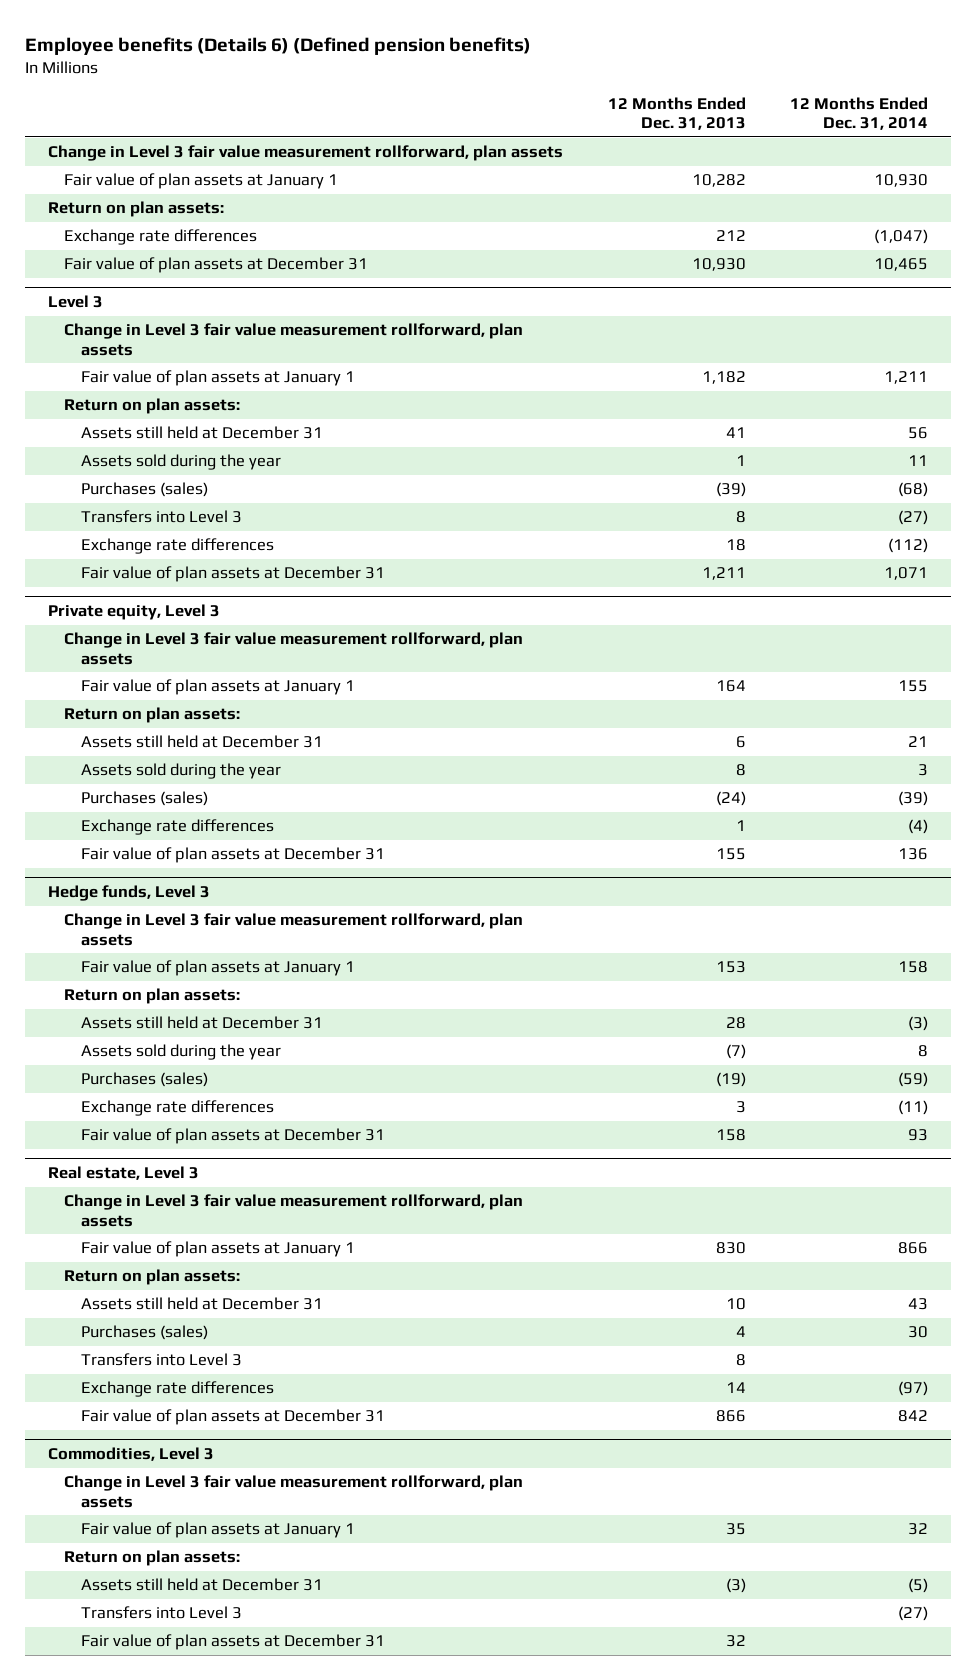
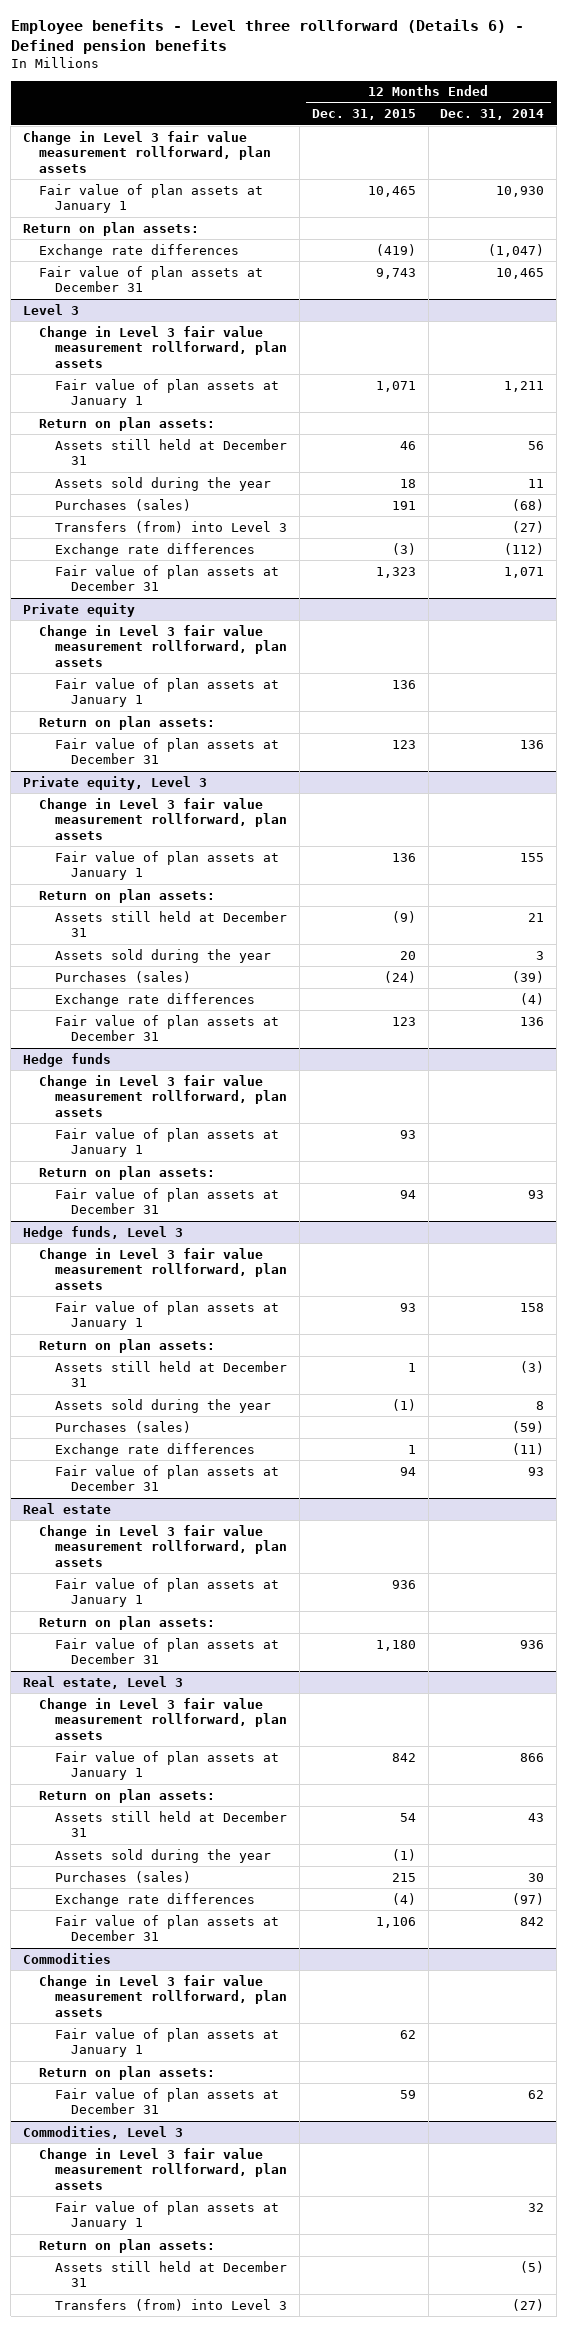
- Employee benefits (Details 6) (Defined pension benefits)
+ Employee benefits - Level three rollforward (Details 6) - Defined pension benefits
- | 12 Months Ended Dec. 31, 2013 | 12 Months Ended Dec. 31, 2014
+ | 12 Months Ended Dec. 31, 2015 | 12 Months Ended Dec. 31, 2014
@ Level 3
- Transfers into Level 3 | 8 | (27)
+ Transfers (from) into Level 3 | | (27)
+ Private equity
+ Change in Level 3 fair value measurement rollforward, plan assets
+ Fair value of plan assets at January 1 | 136 |
+ Return on plan assets:
+ Fair value of plan assets at December 31 | 123 | 136
+ Hedge funds
+ Change in Level 3 fair value measurement rollforward, plan assets
+ Fair value of plan assets at January 1 | 93 |
+ Return on plan assets:
+ Fair value of plan assets at December 31 | 94 | 93
+ Real estate
+ Change in Level 3 fair value measurement rollforward, plan assets
+ Fair value of plan assets at January 1 | 936 |
+ Return on plan assets:
+ Fair value of plan assets at December 31 | 1,180 | 936
@ Real estate, Level 3
+ Assets sold during the year | (1) |
- Transfers into Level 3 | 8 |
+ Commodities
+ Change in Level 3 fair value measurement rollforward, plan assets
+ Fair value of plan assets at January 1 | 62 |
+ Return on plan assets:
+ Fair value of plan assets at December 31 | 59 | 62
@ Commodities, Level 3
- Transfers into Level 3 | | (27)
- Fair value of plan assets at December 31 | 32 |
+ Transfers (from) into Level 3 | | (27)

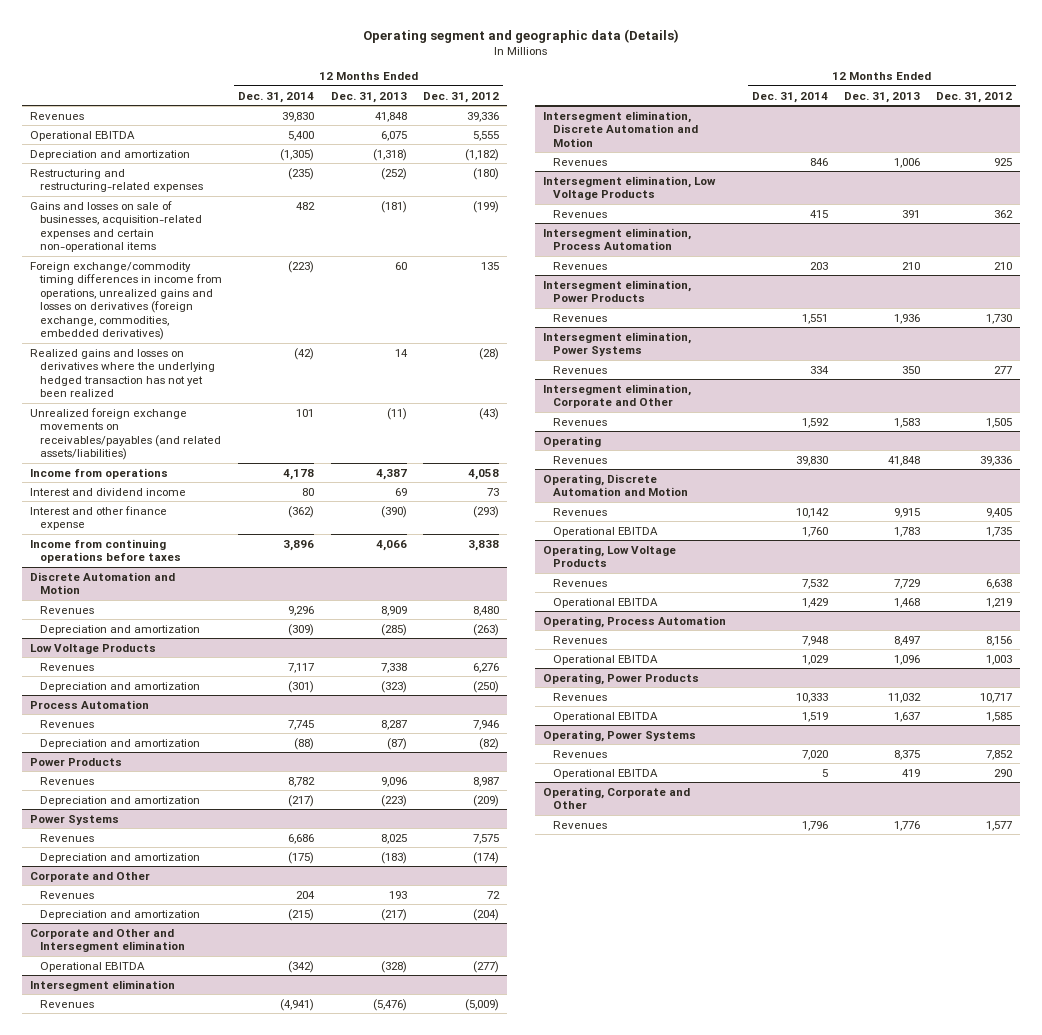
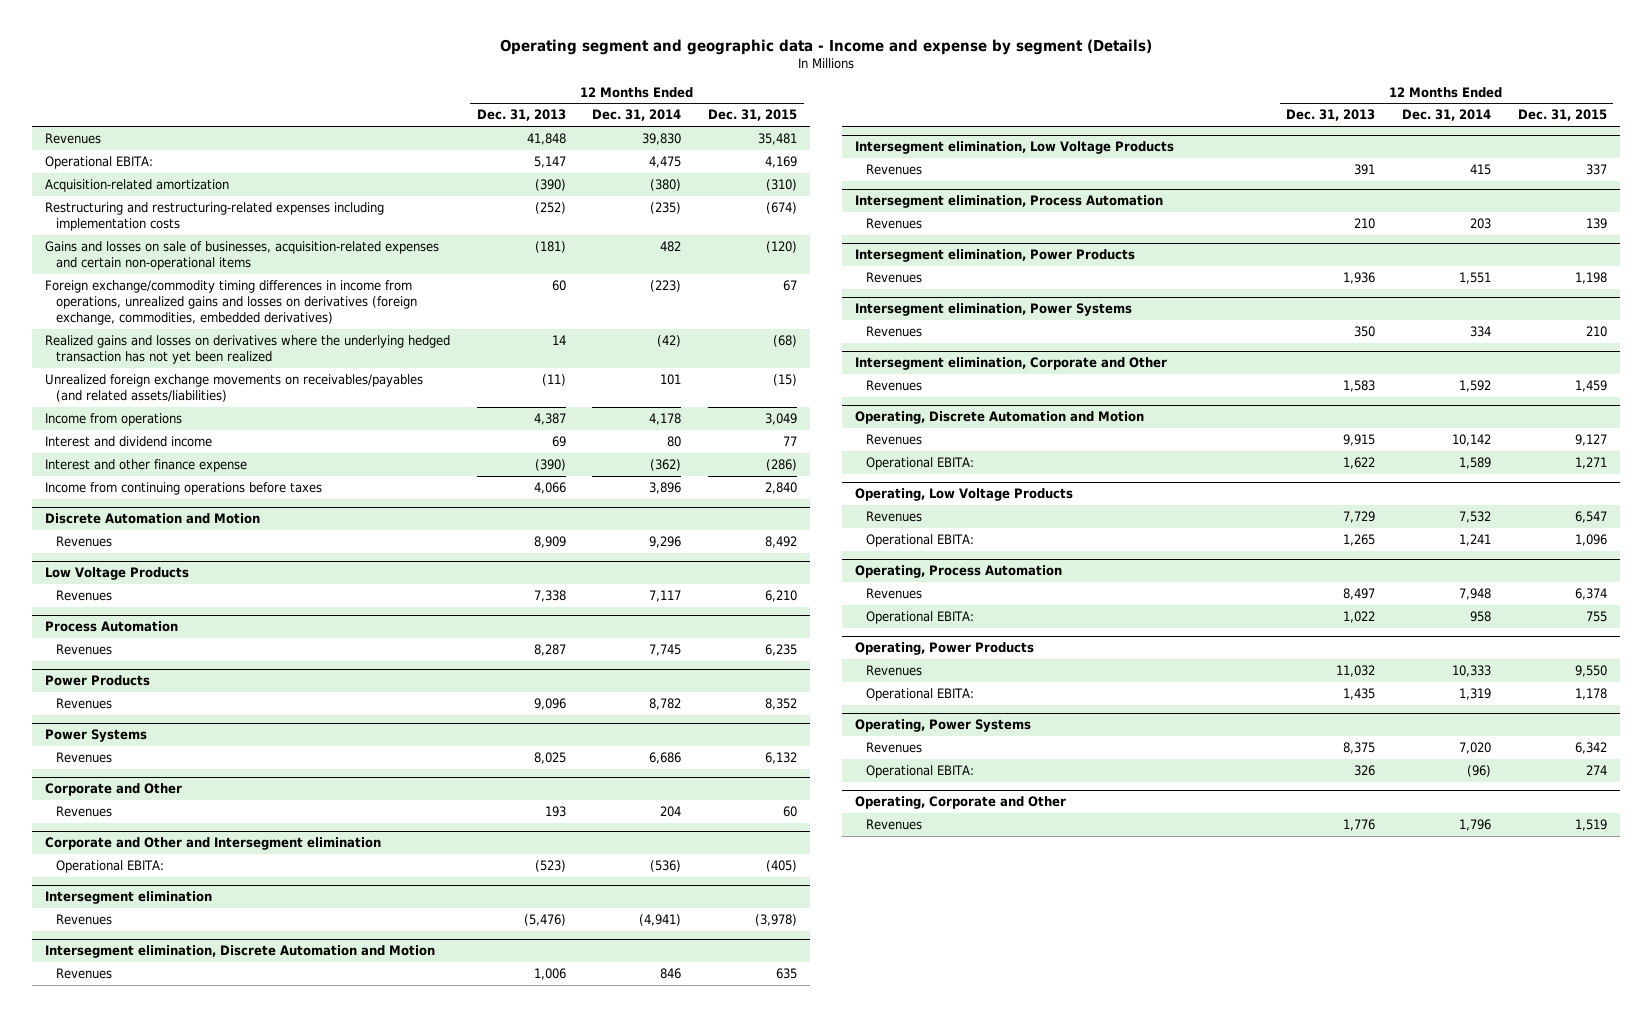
- Operating segment and geographic data (Details)
+ Operating segment and geographic data - Income and expense by segment (Details)
- | 12 Months Ended Dec. 31, 2014 | 12 Months Ended Dec. 31, 2013 | 12 Months Ended Dec. 31, 2012
+ | 12 Months Ended Dec. 31, 2013 | 12 Months Ended Dec. 31, 2014 | 12 Months Ended Dec. 31, 2015
- Operational EBITDA | 5,400 | 6,075 | 5,555
- Depreciation and amortization | (1,305) | (1,318) | (1,182)
- Restructuring and restructuring-related expenses | (235) | (252) | (180)
+ Operational EBITA: | 5,147 | 4,475 | 4,169
+ Acquisition-related amortization | (390) | (380) | (310)
+ Restructuring and restructuring-related expenses including implementation costs | (252) | (235) | (674)
@ Discrete Automation and Motion
- Depreciation and amortization | (309) | (285) | (263)
@ Low Voltage Products
- Depreciation and amortization | (301) | (323) | (250)
@ Process Automation
- Depreciation and amortization | (88) | (87) | (82)
@ Power Products
- Depreciation and amortization | (217) | (223) | (209)
@ Power Systems
- Depreciation and amortization | (175) | (183) | (174)
@ Corporate and Other
- Depreciation and amortization | (215) | (217) | (204)
@ Corporate and Other and Intersegment elimination
- Operational EBITDA | (342) | (328) | (277)
+ Operational EBITA: | (523) | (536) | (405)
- Operating
- Revenues | 39,830 | 41,848 | 39,336
@ Operating, Discrete Automation and Motion
- Operational EBITDA | 1,760 | 1,783 | 1,735
+ Operational EBITA: | 1,622 | 1,589 | 1,271
@ Operating, Low Voltage Products
- Operational EBITDA | 1,429 | 1,468 | 1,219
+ Operational EBITA: | 1,265 | 1,241 | 1,096
@ Operating, Process Automation
- Operational EBITDA | 1,029 | 1,096 | 1,003
+ Operational EBITA: | 1,022 | 958 | 755
@ Operating, Power Products
- Operational EBITDA | 1,519 | 1,637 | 1,585
+ Operational EBITA: | 1,435 | 1,319 | 1,178
@ Operating, Power Systems
- Operational EBITDA | 5 | 419 | 290
+ Operational EBITA: | 326 | (96) | 274

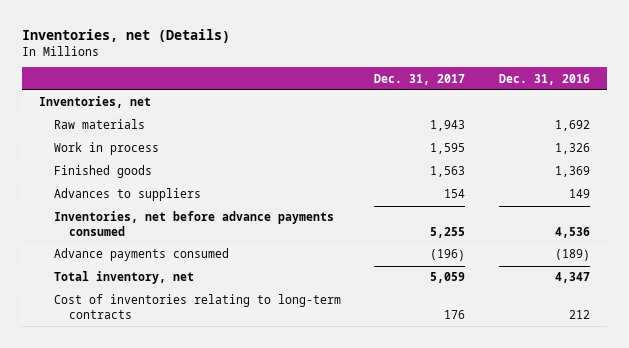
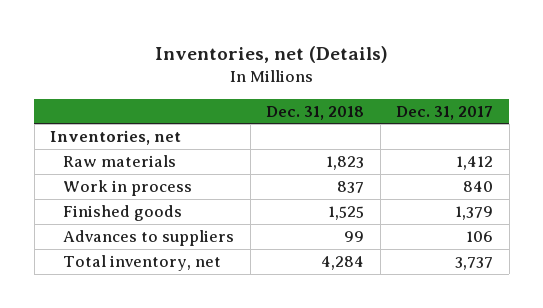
- | Dec. 31, 2017 | Dec. 31, 2016
+ | Dec. 31, 2018 | Dec. 31, 2017
- Raw materials | 1,943 | 1,692
- Work in process | 1,595 | 1,326
- Finished goods | 1,563 | 1,369
- Advances to suppliers | 154 | 149
- Inventories, net before advance payments consumed | 5,255 | 4,536
- Advance payments consumed | (196) | (189)
- Total inventory, net | 5,059 | 4,347
- Cost of inventories relating to long-term contracts | 176 | 212
+ Raw materials | 1,823 | 1,412
+ Work in process | 837 | 840
+ Finished goods | 1,525 | 1,379
+ Advances to suppliers | 99 | 106
+ Total inventory, net | 4,284 | 3,737

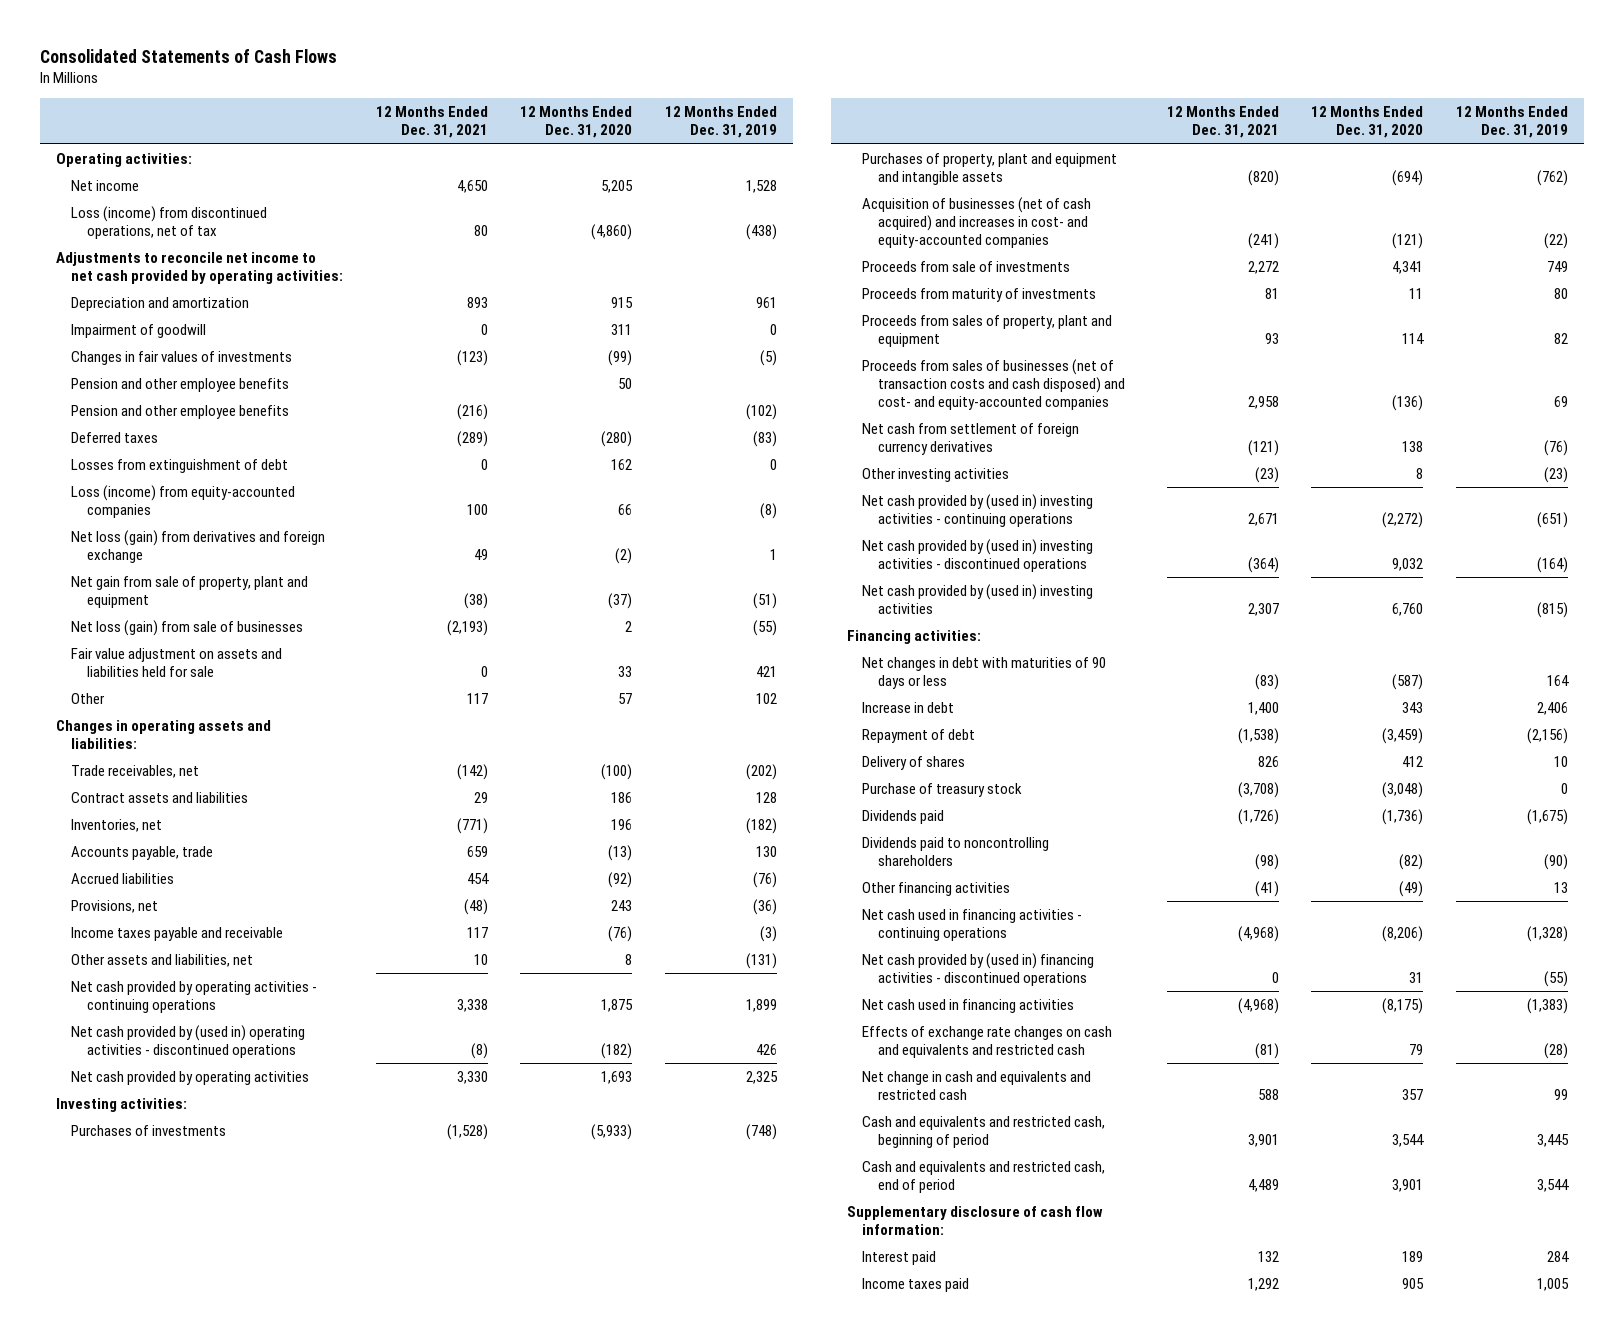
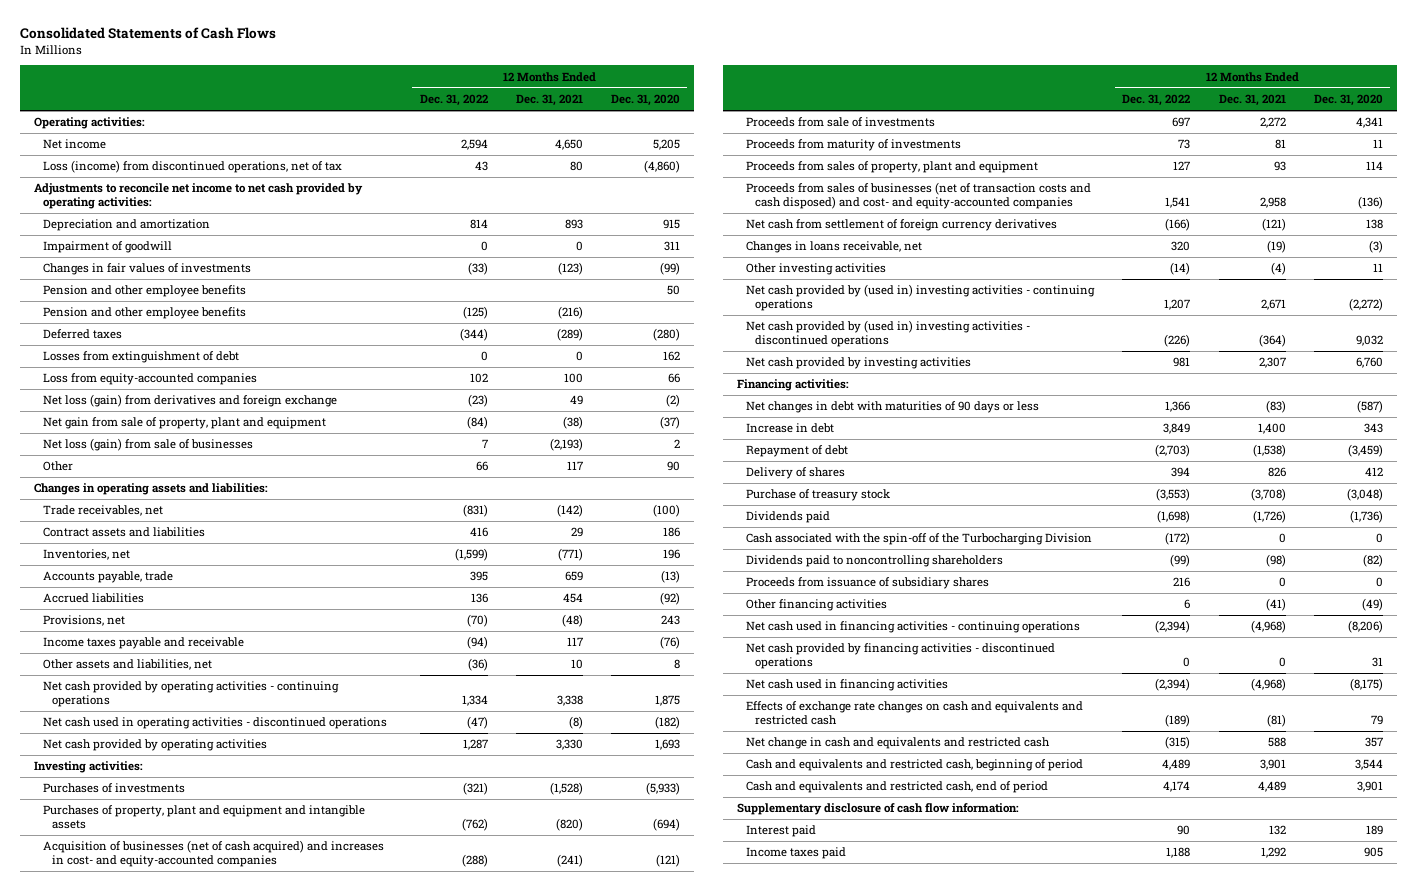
- | 12 Months Ended Dec. 31, 2021 | 12 Months Ended Dec. 31, 2020 | 12 Months Ended Dec. 31, 2019
+ | 12 Months Ended Dec. 31, 2022 | 12 Months Ended Dec. 31, 2021 | 12 Months Ended Dec. 31, 2020
- Loss (income) from equity-accounted companies | 100 | 66 | (8)
+ Loss from equity-accounted companies | 102 | 100 | 66
- Fair value adjustment on assets and liabilities held for sale | 0 | 33 | 421
- Other | 117 | 57 | 102
+ Other | 66 | 117 | 90
- Net cash provided by (used in) operating activities - discontinued operations | (8) | (182) | 426
+ Net cash used in operating activities - discontinued operations | (47) | (8) | (182)
- Other investing activities | (23) | 8 | (23)
+ Changes in loans receivable, net | 320 | (19) | (3)
+ Other investing activities | (14) | (4) | 11
- Net cash provided by (used in) investing activities | 2,307 | 6,760 | (815)
+ Net cash provided by investing activities | 981 | 2,307 | 6,760
+ Cash associated with the spin-off of the Turbocharging Division | (172) | 0 | 0
+ Proceeds from issuance of subsidiary shares | 216 | 0 | 0
- Net cash provided by (used in) financing activities - discontinued operations | 0 | 31 | (55)
+ Net cash provided by financing activities - discontinued operations | 0 | 0 | 31

